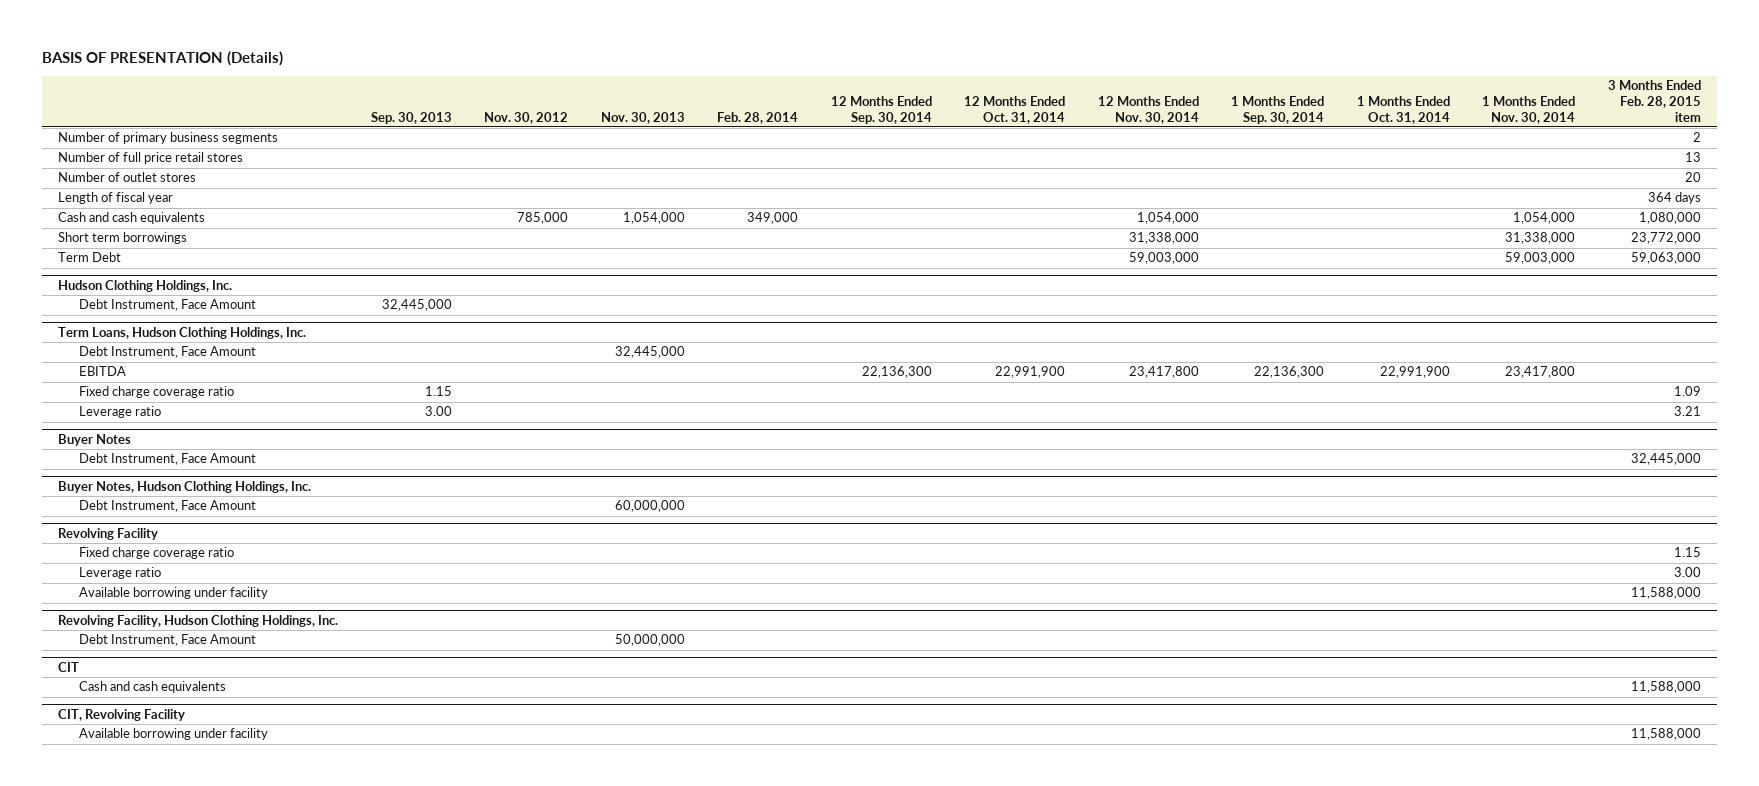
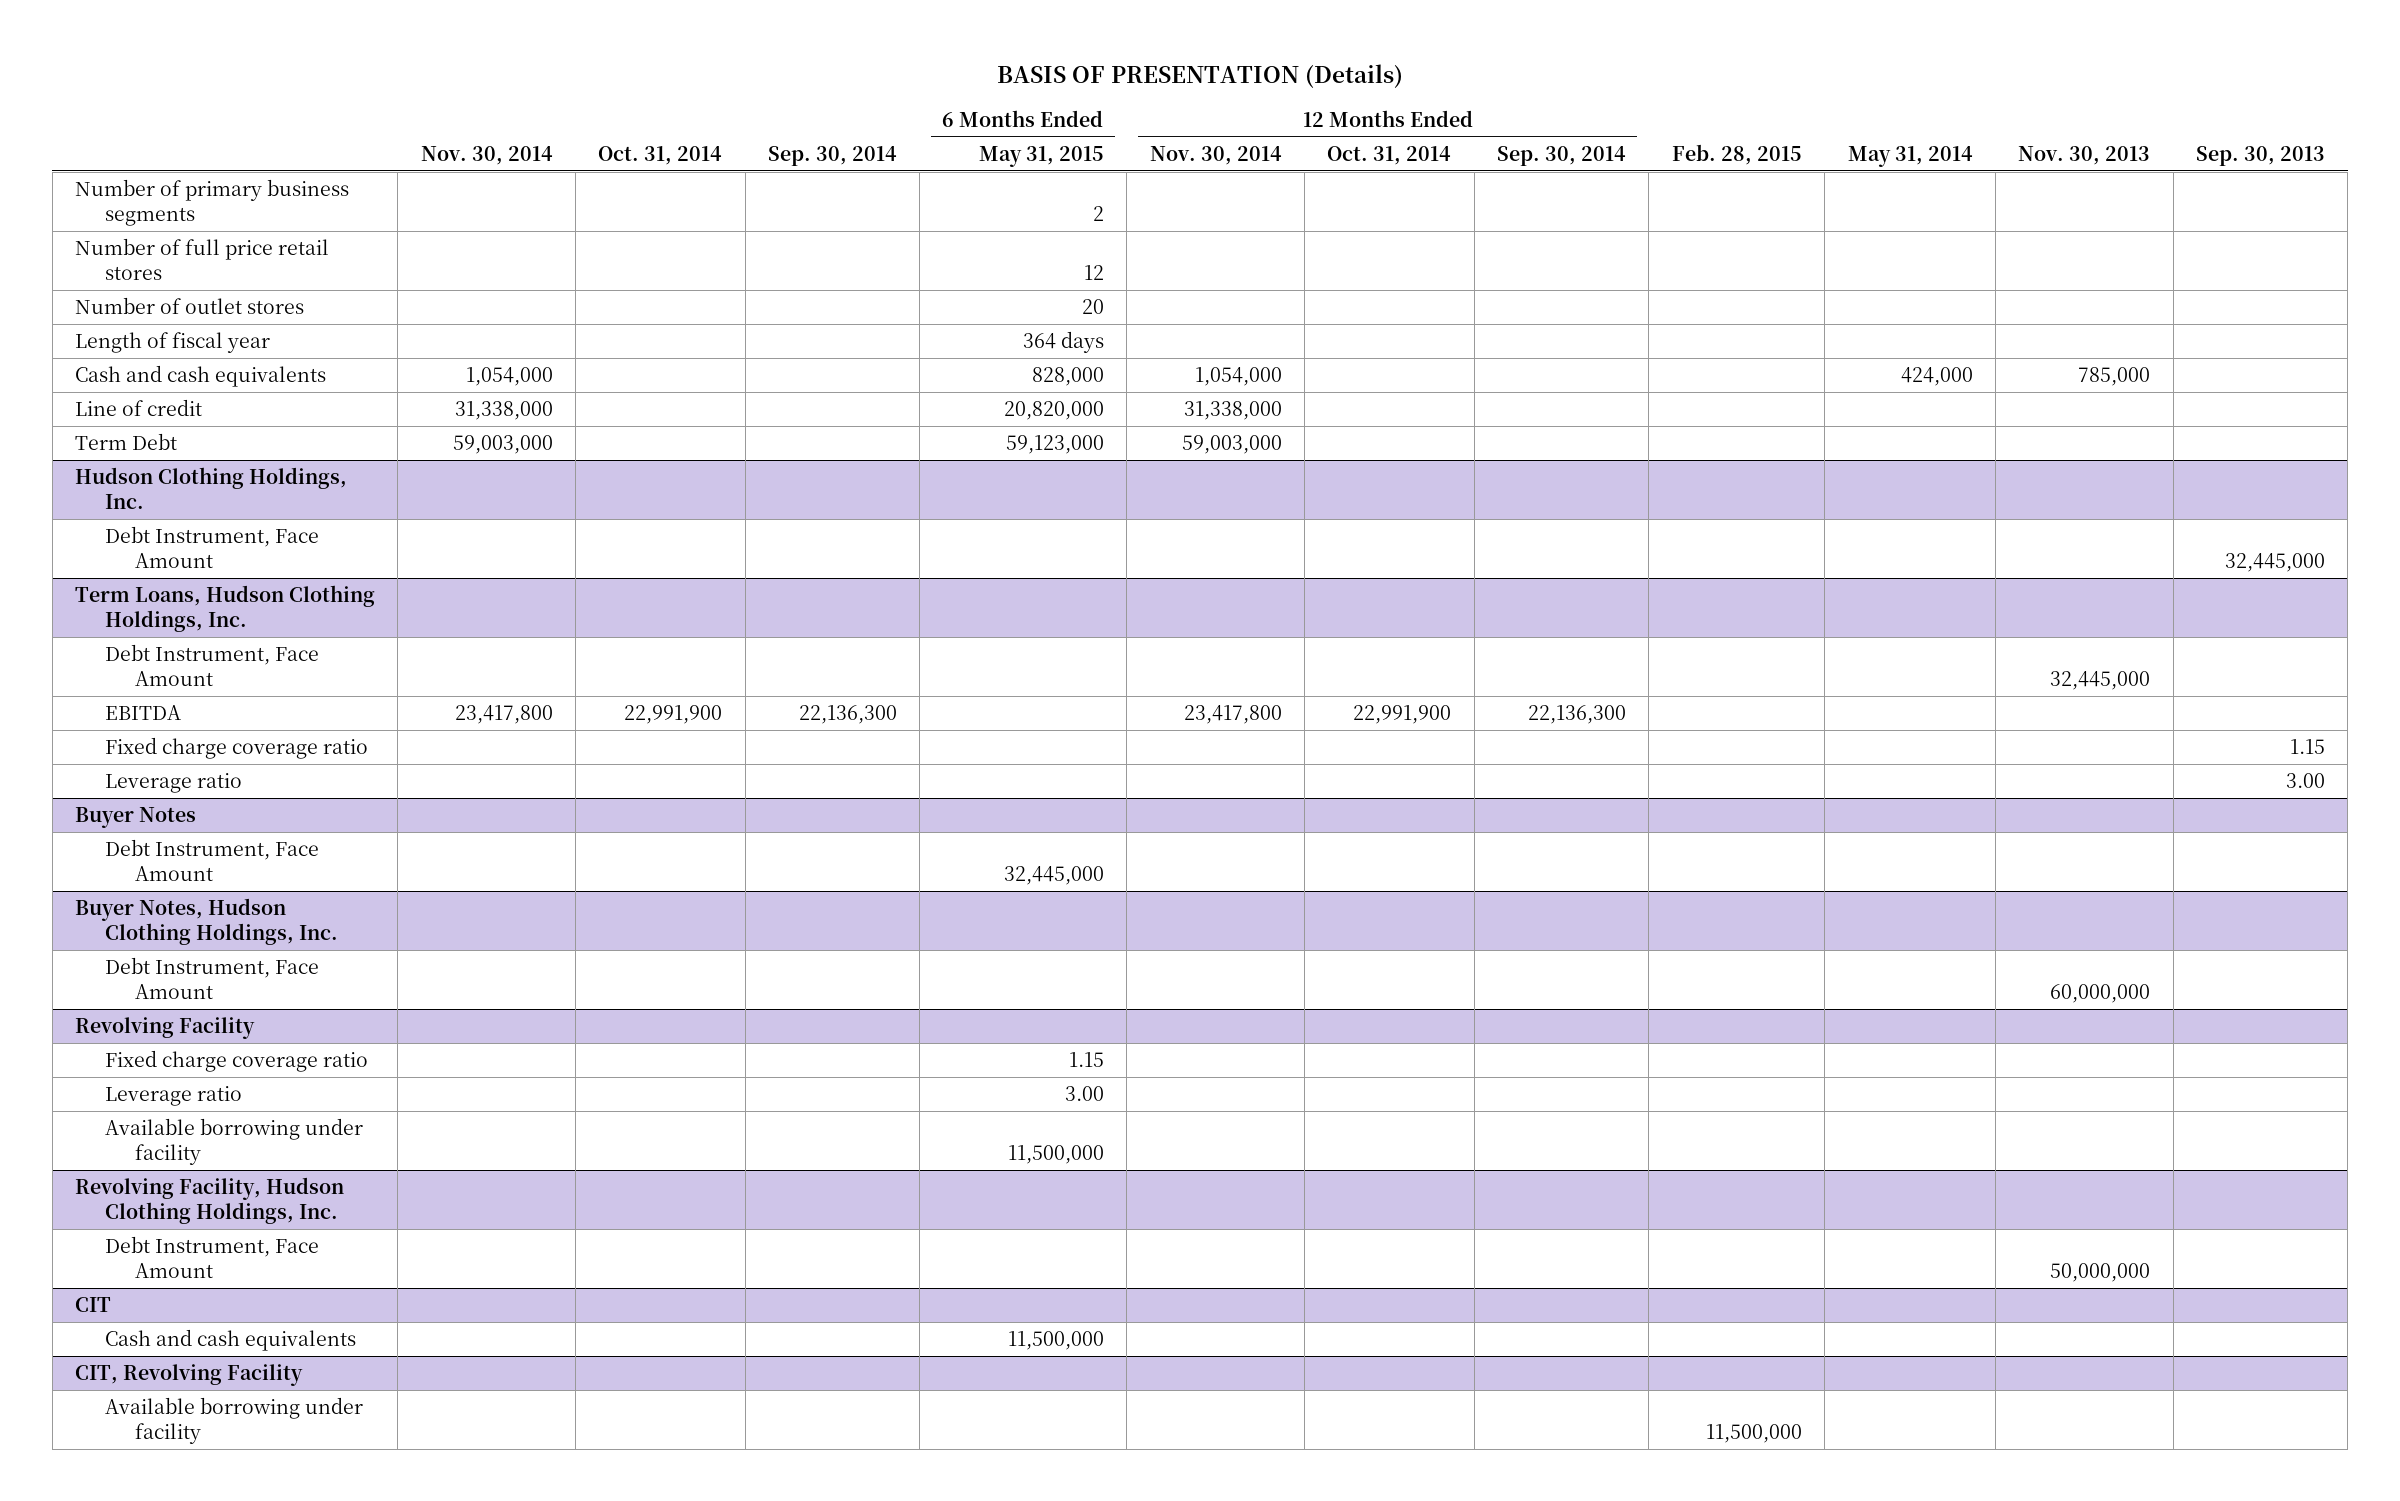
- | Sep. 30, 2013 | Nov. 30, 2012 | Nov. 30, 2013 | Feb. 28, 2014 | 12 Months Ended Sep. 30, 2014 | 12 Months Ended Oct. 31, 2014 | 12 Months Ended Nov. 30, 2014 | 1 Months Ended Sep. 30, 2014 | 1 Months Ended Oct. 31, 2014 | 1 Months Ended Nov. 30, 2014 | 3 Months Ended Feb. 28, 2015 item
+ | Nov. 30, 2014 | Oct. 31, 2014 | Sep. 30, 2014 | 6 Months Ended May 31, 2015 | 12 Months Ended Nov. 30, 2014 | 12 Months Ended Oct. 31, 2014 | 12 Months Ended Sep. 30, 2014 | Feb. 28, 2015 | May 31, 2014 | Nov. 30, 2013 | Sep. 30, 2013
- Cash and cash equivalents | | 785,000 | 1,054,000 | 349,000 | | | 1,054,000 | | | 1,054,000 | 1,080,000
- Short term borrowings | | | | | | | 31,338,000 | | | 31,338,000 | 23,772,000
+ Cash and cash equivalents | 1,054,000 | | | 828,000 | 1,054,000 | | | | 424,000 | 785,000 |
+ Line of credit | 31,338,000 | | | 20,820,000 | 31,338,000 | | | | | |

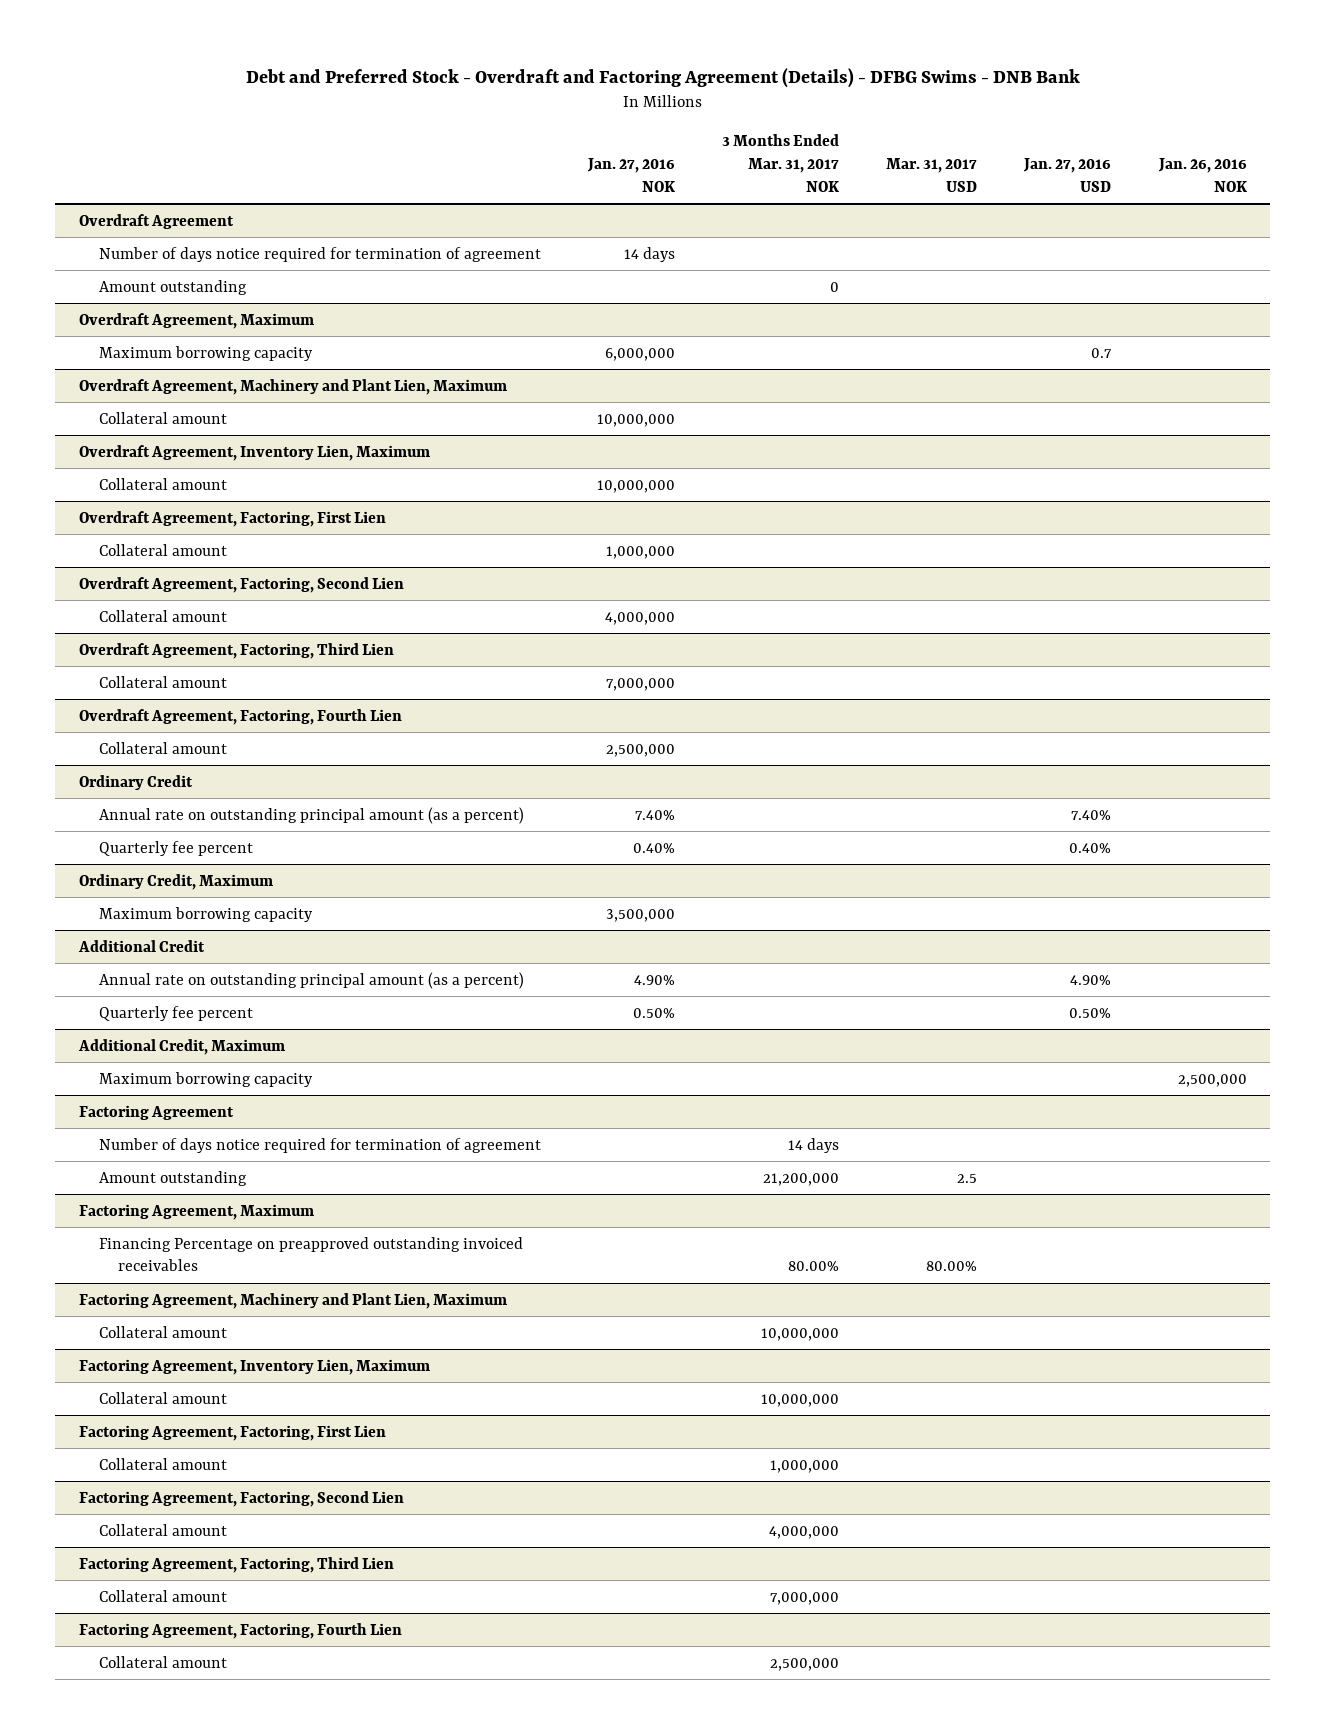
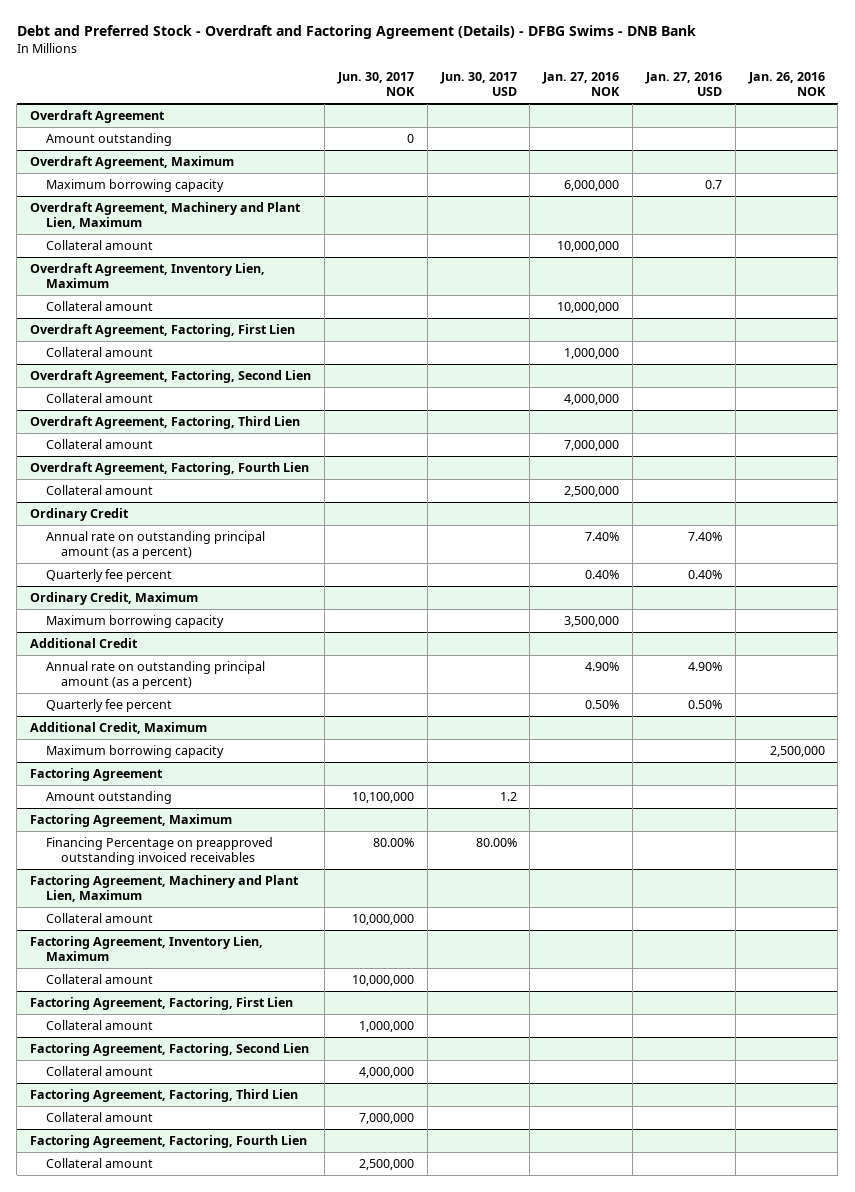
- | Jan. 27, 2016 NOK | 3 Months Ended Mar. 31, 2017 NOK | Mar. 31, 2017 USD | Jan. 27, 2016 USD | Jan. 26, 2016 NOK
+ | Jun. 30, 2017 NOK | Jun. 30, 2017 USD | Jan. 27, 2016 NOK | Jan. 27, 2016 USD | Jan. 26, 2016 NOK
@ Overdraft Agreement
- Number of days notice required for termination of agreement | 14 days | | | |
@ Factoring Agreement
- Number of days notice required for termination of agreement | | 14 days | | |

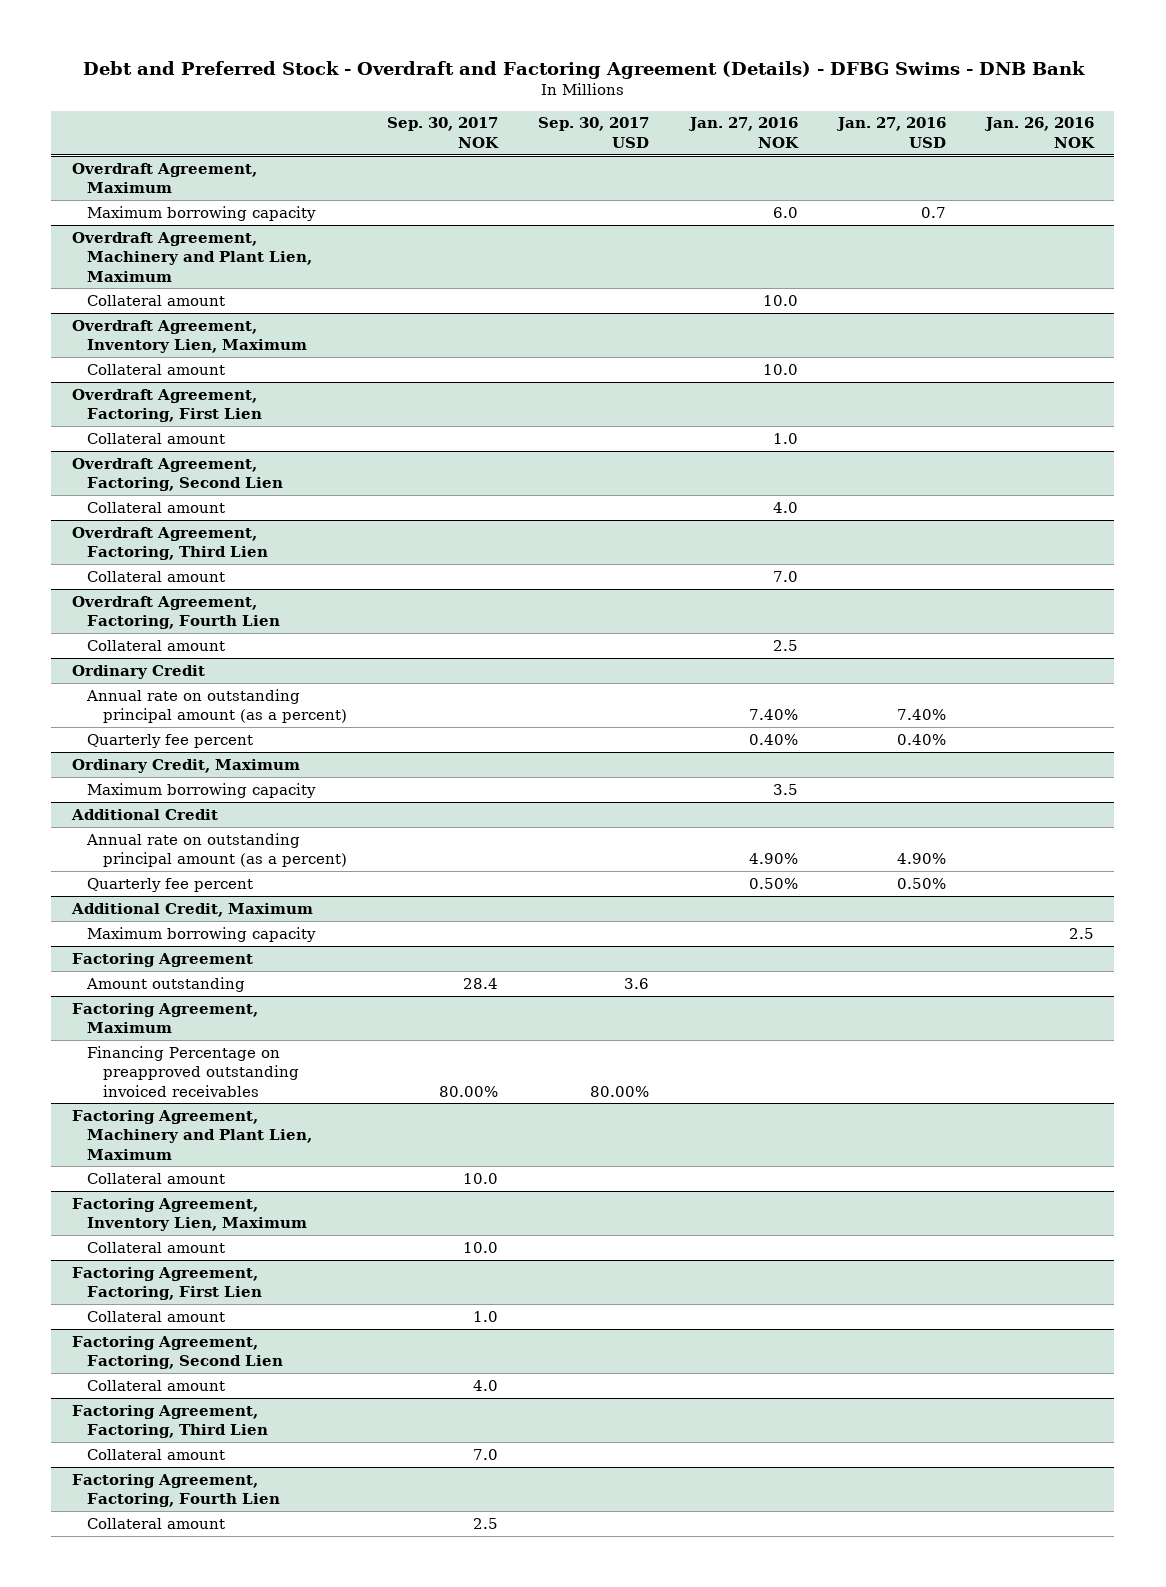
- | Jun. 30, 2017 NOK | Jun. 30, 2017 USD | Jan. 27, 2016 NOK | Jan. 27, 2016 USD | Jan. 26, 2016 NOK
+ | Sep. 30, 2017 NOK | Sep. 30, 2017 USD | Jan. 27, 2016 NOK | Jan. 27, 2016 USD | Jan. 26, 2016 NOK
- Overdraft Agreement
- Amount outstanding | 0 | | | |
@ Overdraft Agreement, Maximum
- Maximum borrowing capacity | | | 6,000,000 | 0.7 |
+ Maximum borrowing capacity | | | 6.0 | 0.7 |
@ Overdraft Agreement, Machinery and Plant Lien, Maximum
- Collateral amount | | | 10,000,000 | |
+ Collateral amount | | | 10.0 | |
@ Overdraft Agreement, Inventory Lien, Maximum
- Collateral amount | | | 10,000,000 | |
+ Collateral amount | | | 10.0 | |
@ Overdraft Agreement, Factoring, First Lien
- Collateral amount | | | 1,000,000 | |
+ Collateral amount | | | 1.0 | |
@ Overdraft Agreement, Factoring, Second Lien
- Collateral amount | | | 4,000,000 | |
+ Collateral amount | | | 4.0 | |
@ Overdraft Agreement, Factoring, Third Lien
- Collateral amount | | | 7,000,000 | |
+ Collateral amount | | | 7.0 | |
@ Overdraft Agreement, Factoring, Fourth Lien
- Collateral amount | | | 2,500,000 | |
+ Collateral amount | | | 2.5 | |
@ Ordinary Credit, Maximum
- Maximum borrowing capacity | | | 3,500,000 | |
+ Maximum borrowing capacity | | | 3.5 | |
@ Additional Credit, Maximum
- Maximum borrowing capacity | | | | | 2,500,000
+ Maximum borrowing capacity | | | | | 2.5

